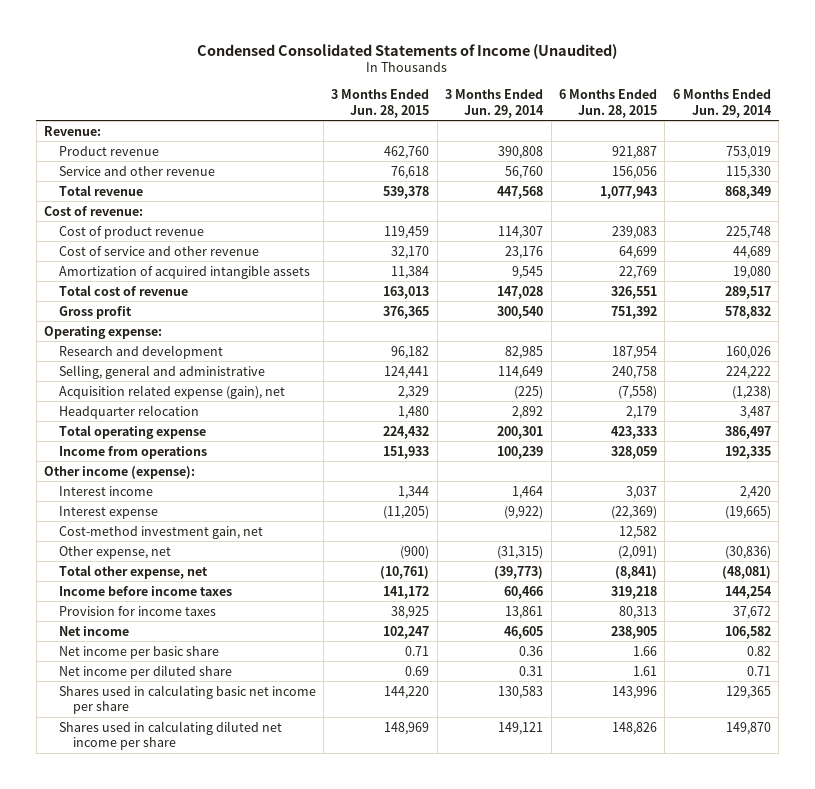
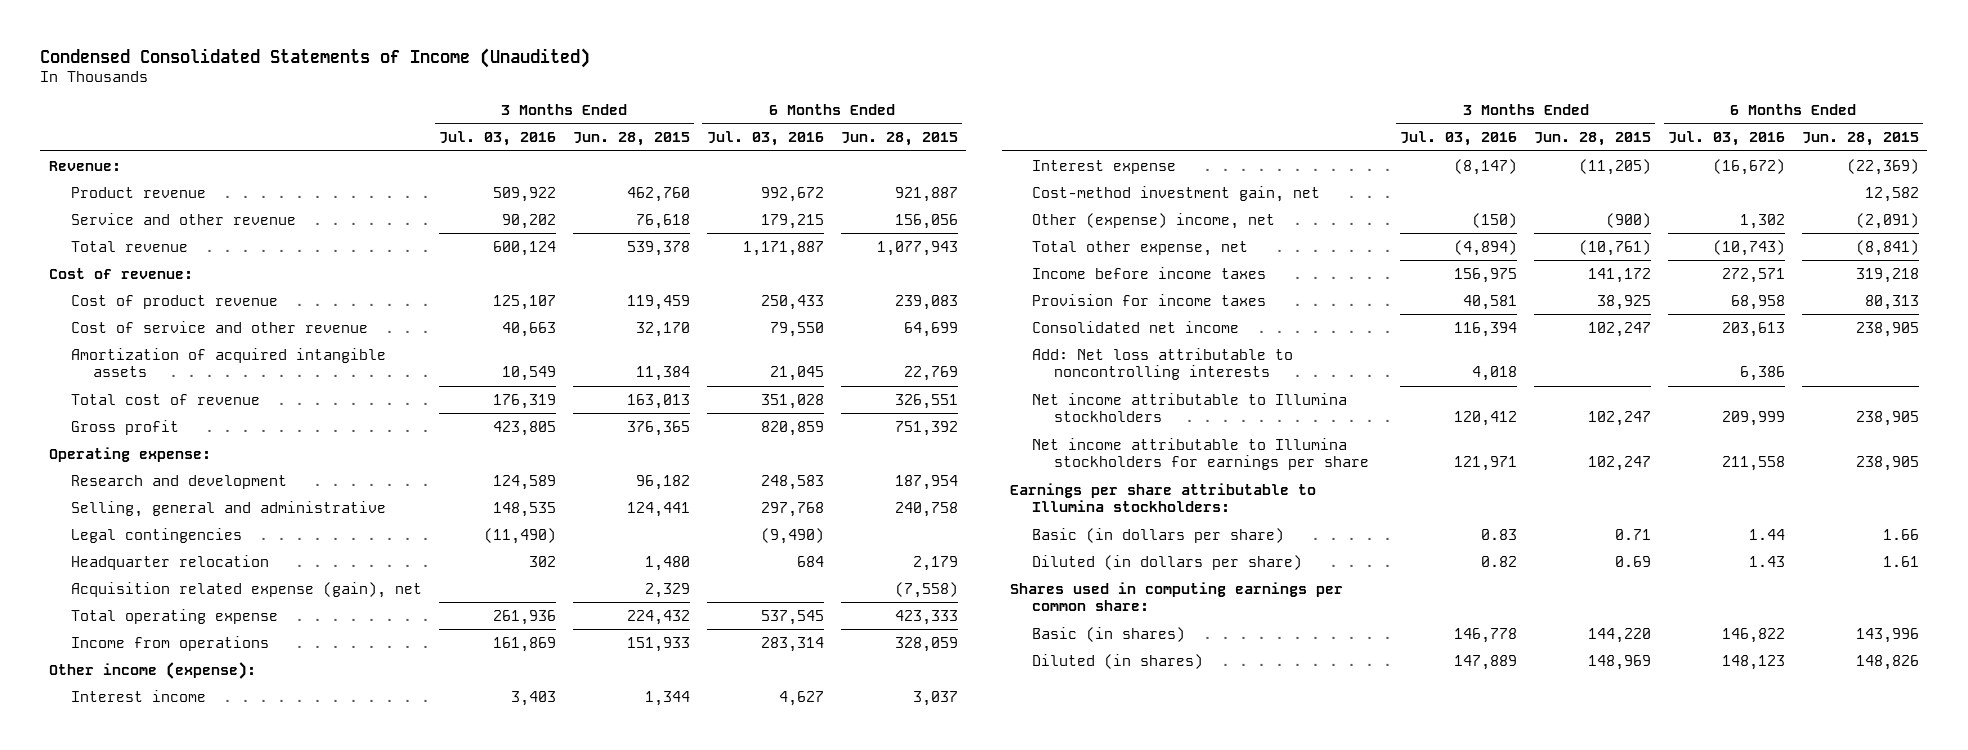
- | 3 Months Ended Jun. 28, 2015 | 3 Months Ended Jun. 29, 2014 | 6 Months Ended Jun. 28, 2015 | 6 Months Ended Jun. 29, 2014
+ | 3 Months Ended Jul. 03, 2016 | 3 Months Ended Jun. 28, 2015 | 6 Months Ended Jul. 03, 2016 | 6 Months Ended Jun. 28, 2015
+ Legal contingencies | (11,490) | | (9,490) |
moved down: Acquisition related expense (gain), net | | 2,329 | | (7,558)
- Other expense, net | (900) | (31,315) | (2,091) | (30,836)
+ Other (expense) income, net | (150) | (900) | 1,302 | (2,091)
- Net income | 102,247 | 46,605 | 238,905 | 106,582
- Net income per basic share | 0.71 | 0.36 | 1.66 | 0.82
- Net income per diluted share | 0.69 | 0.31 | 1.61 | 0.71
- Shares used in calculating basic net income per share | 144,220 | 130,583 | 143,996 | 129,365
- Shares used in calculating diluted net income per share | 148,969 | 149,121 | 148,826 | 149,870
+ Consolidated net income | 116,394 | 102,247 | 203,613 | 238,905
+ Add: Net loss attributable to noncontrolling interests | 4,018 | | 6,386 |
+ Net income attributable to Illumina stockholders | 120,412 | 102,247 | 209,999 | 238,905
+ Net income attributable to Illumina stockholders for earnings per share | 121,971 | 102,247 | 211,558 | 238,905
+ Earnings per share attributable to Illumina stockholders:
+ Basic (in dollars per share) | 0.83 | 0.71 | 1.44 | 1.66
+ Diluted (in dollars per share) | 0.82 | 0.69 | 1.43 | 1.61
+ Shares used in computing earnings per common share:
+ Basic (in shares) | 146,778 | 144,220 | 146,822 | 143,996
+ Diluted (in shares) | 147,889 | 148,969 | 148,123 | 148,826

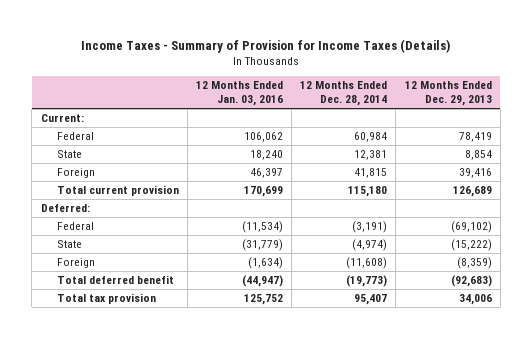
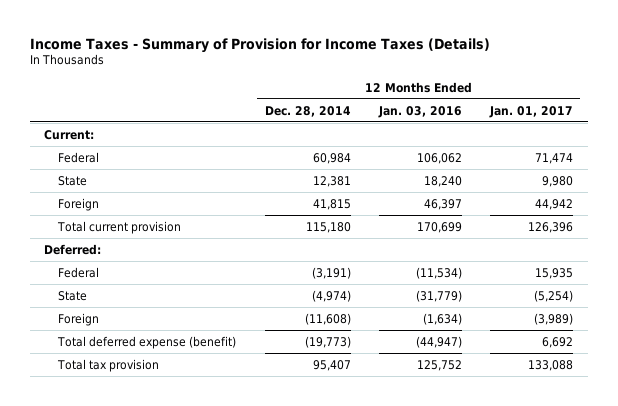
- | 12 Months Ended Jan. 03, 2016 | 12 Months Ended Dec. 28, 2014 | 12 Months Ended Dec. 29, 2013
+ | 12 Months Ended Dec. 28, 2014 | 12 Months Ended Jan. 03, 2016 | 12 Months Ended Jan. 01, 2017
- Total deferred benefit | (44,947) | (19,773) | (92,683)
+ Total deferred expense (benefit) | (19,773) | (44,947) | 6,692

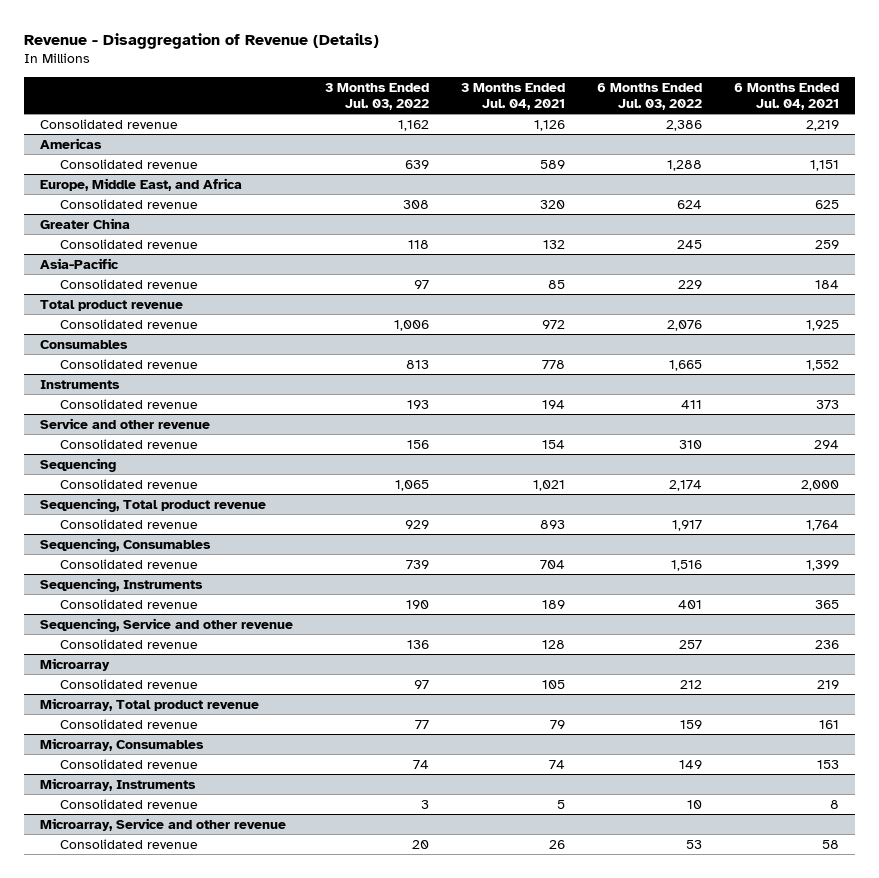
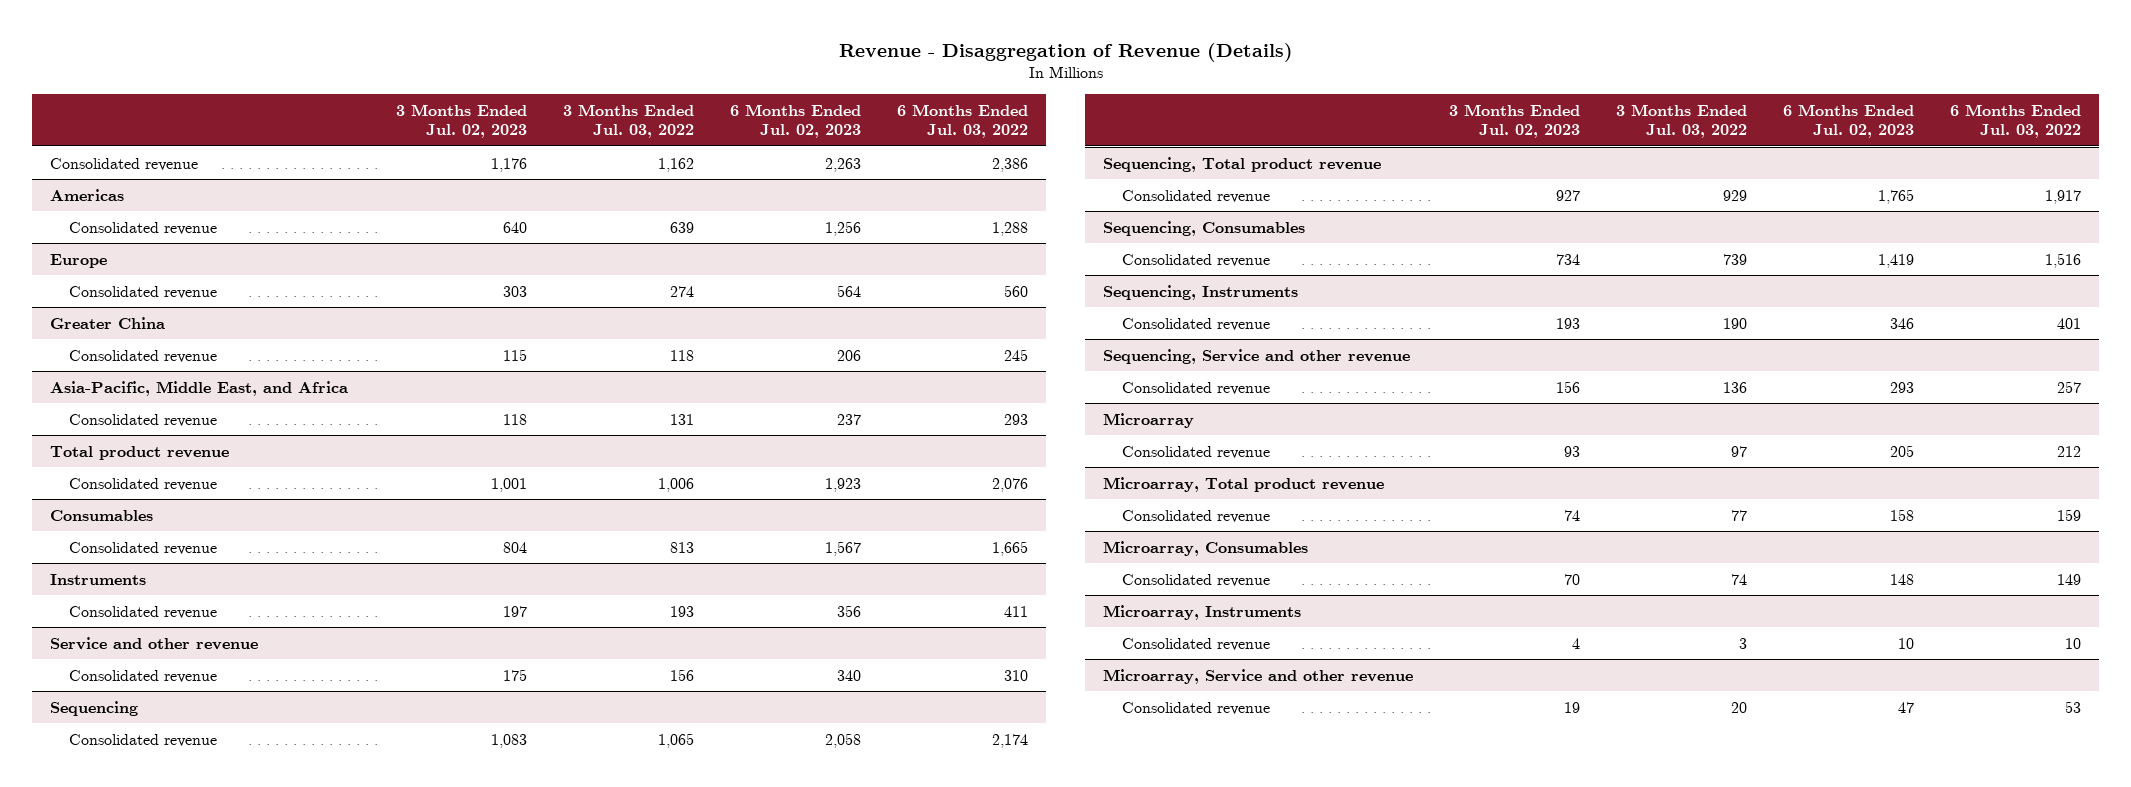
- | 3 Months Ended Jul. 03, 2022 | 3 Months Ended Jul. 04, 2021 | 6 Months Ended Jul. 03, 2022 | 6 Months Ended Jul. 04, 2021
+ | 3 Months Ended Jul. 02, 2023 | 3 Months Ended Jul. 03, 2022 | 6 Months Ended Jul. 02, 2023 | 6 Months Ended Jul. 03, 2022
- Europe, Middle East, and Africa
- Consolidated revenue | 308 | 320 | 624 | 625
+ Europe
+ Consolidated revenue | 303 | 274 | 564 | 560
- Asia-Pacific
- Consolidated revenue | 97 | 85 | 229 | 184
+ Asia-Pacific, Middle East, and Africa
+ Consolidated revenue | 118 | 131 | 237 | 293

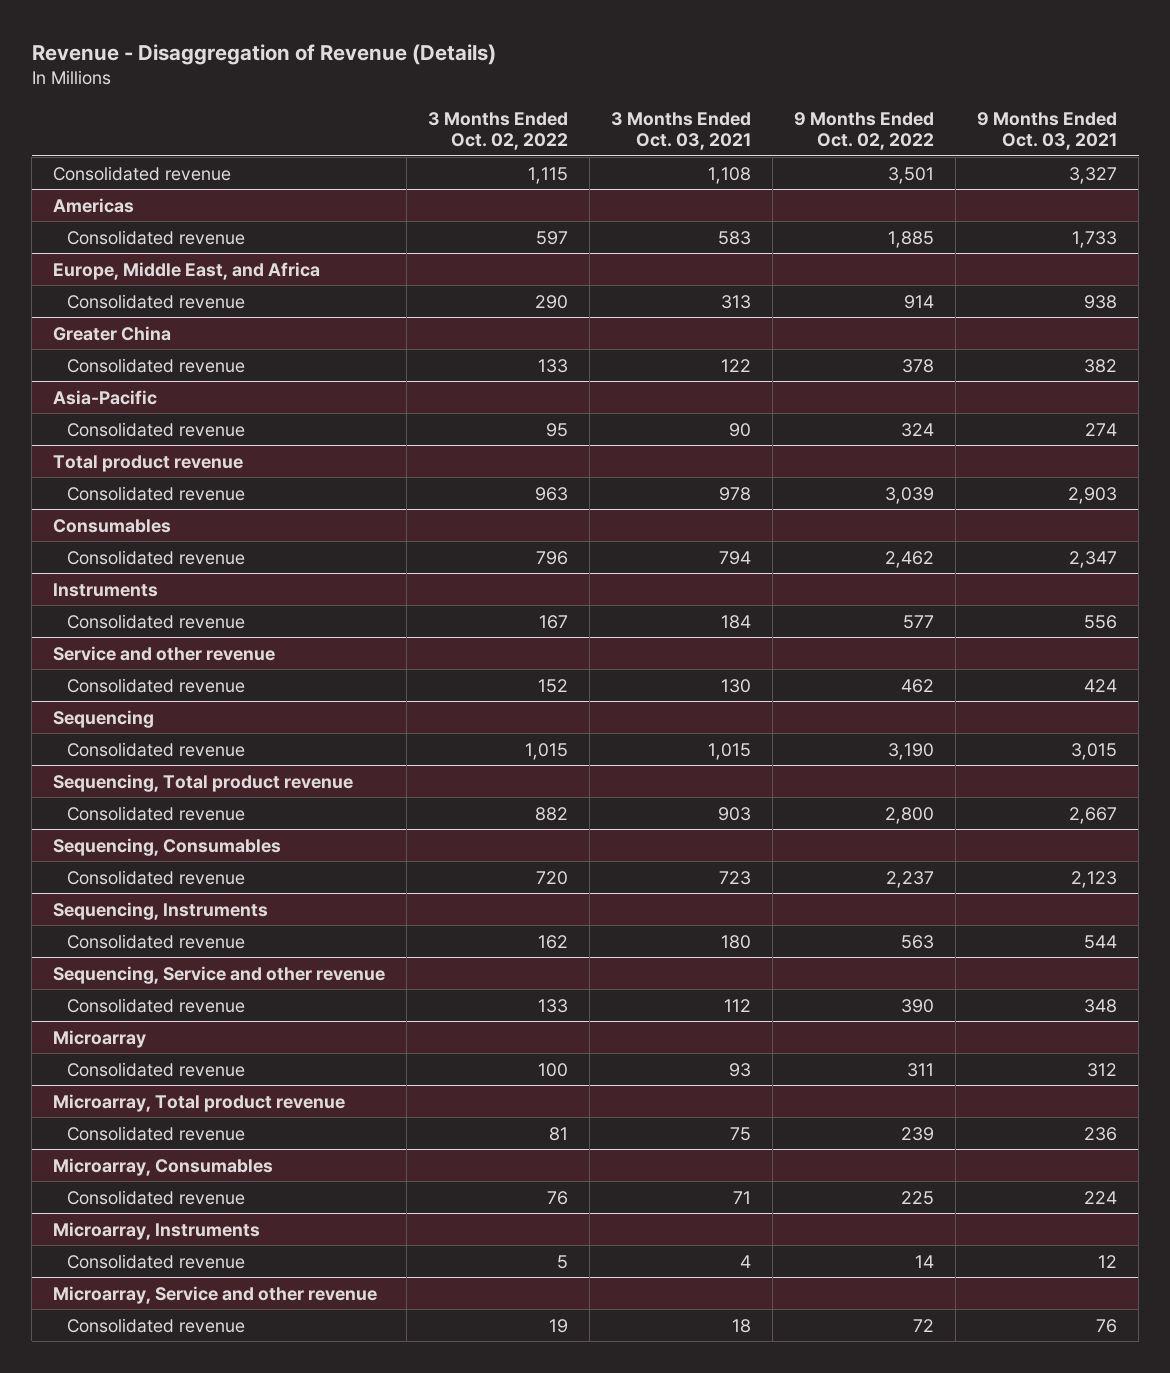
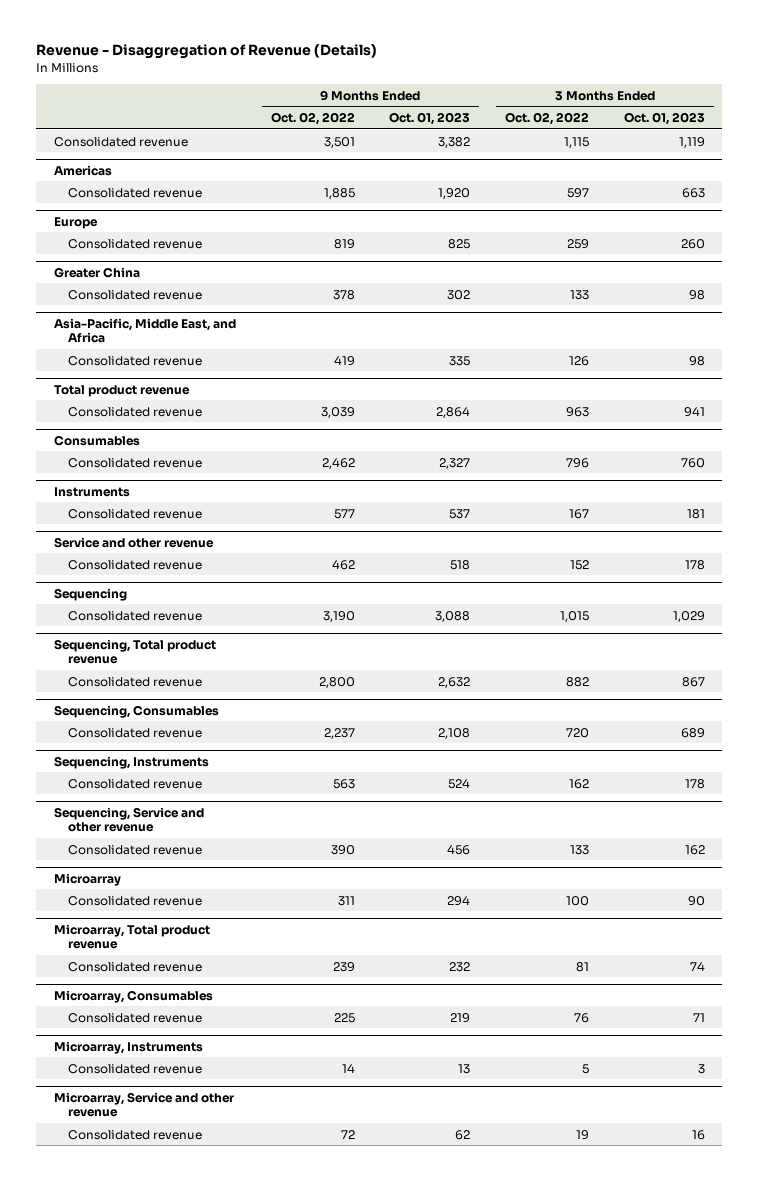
- | 3 Months Ended Oct. 02, 2022 | 3 Months Ended Oct. 03, 2021 | 9 Months Ended Oct. 02, 2022 | 9 Months Ended Oct. 03, 2021
+ | 9 Months Ended Oct. 02, 2022 | 9 Months Ended Oct. 01, 2023 | 3 Months Ended Oct. 02, 2022 | 3 Months Ended Oct. 01, 2023
- Europe, Middle East, and Africa
- Consolidated revenue | 290 | 313 | 914 | 938
+ Europe
+ Consolidated revenue | 819 | 825 | 259 | 260
- Asia-Pacific
- Consolidated revenue | 95 | 90 | 324 | 274
+ Asia-Pacific, Middle East, and Africa
+ Consolidated revenue | 419 | 335 | 126 | 98

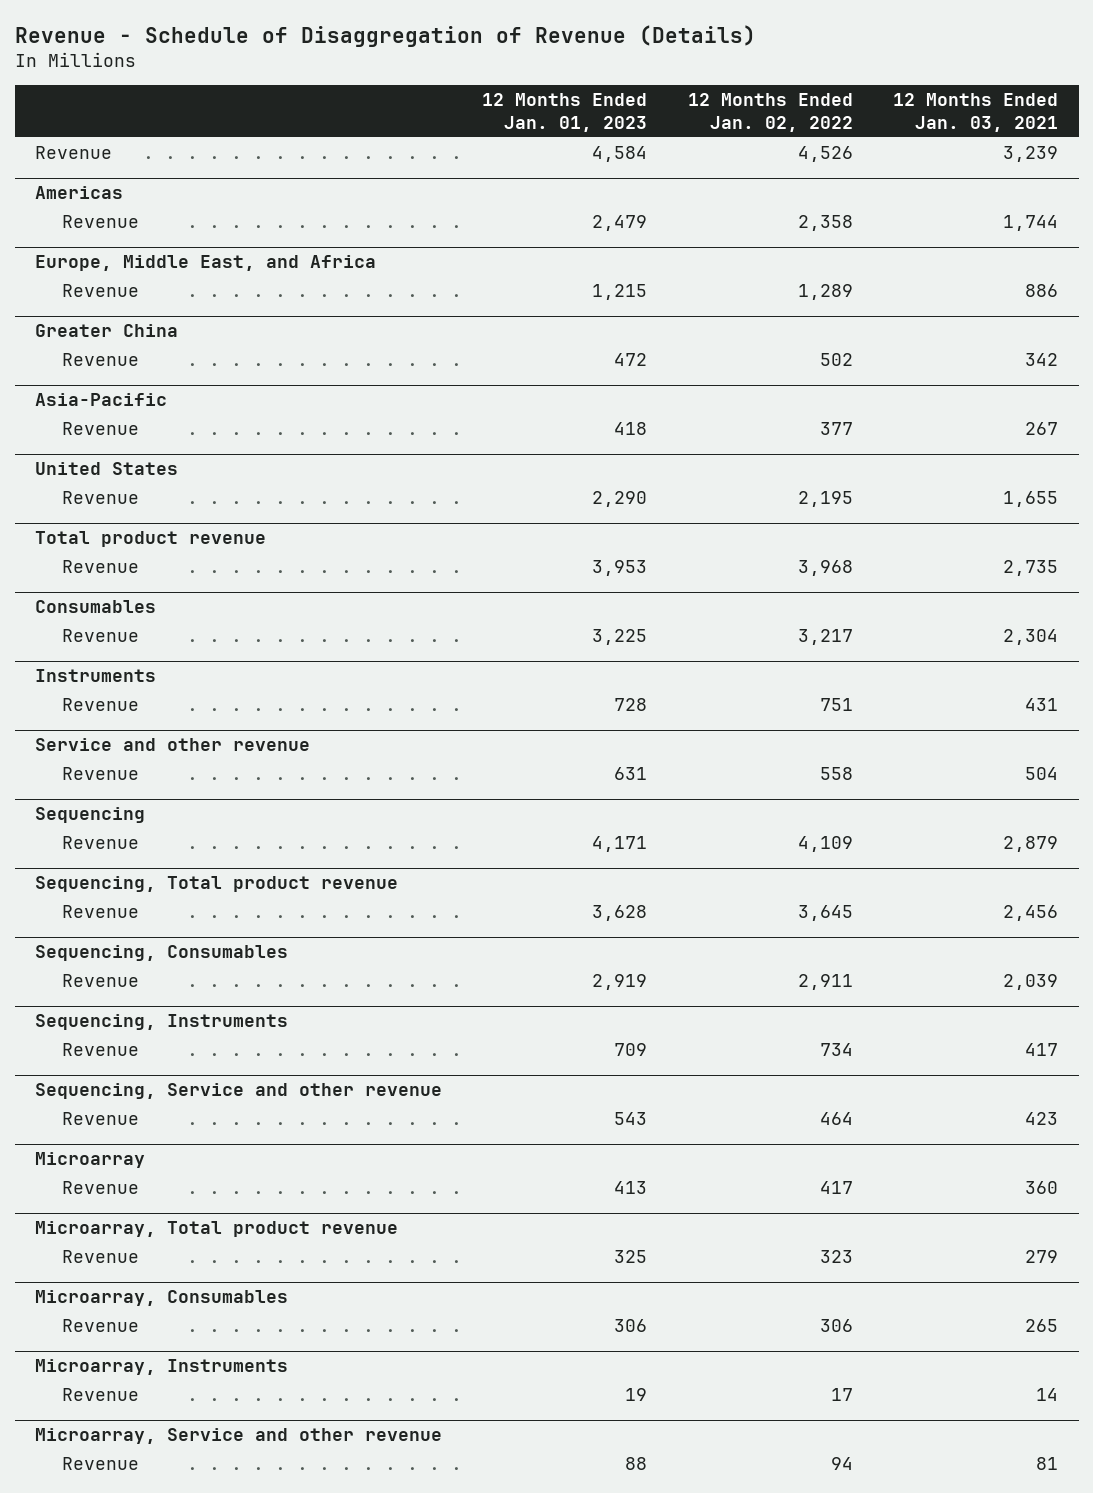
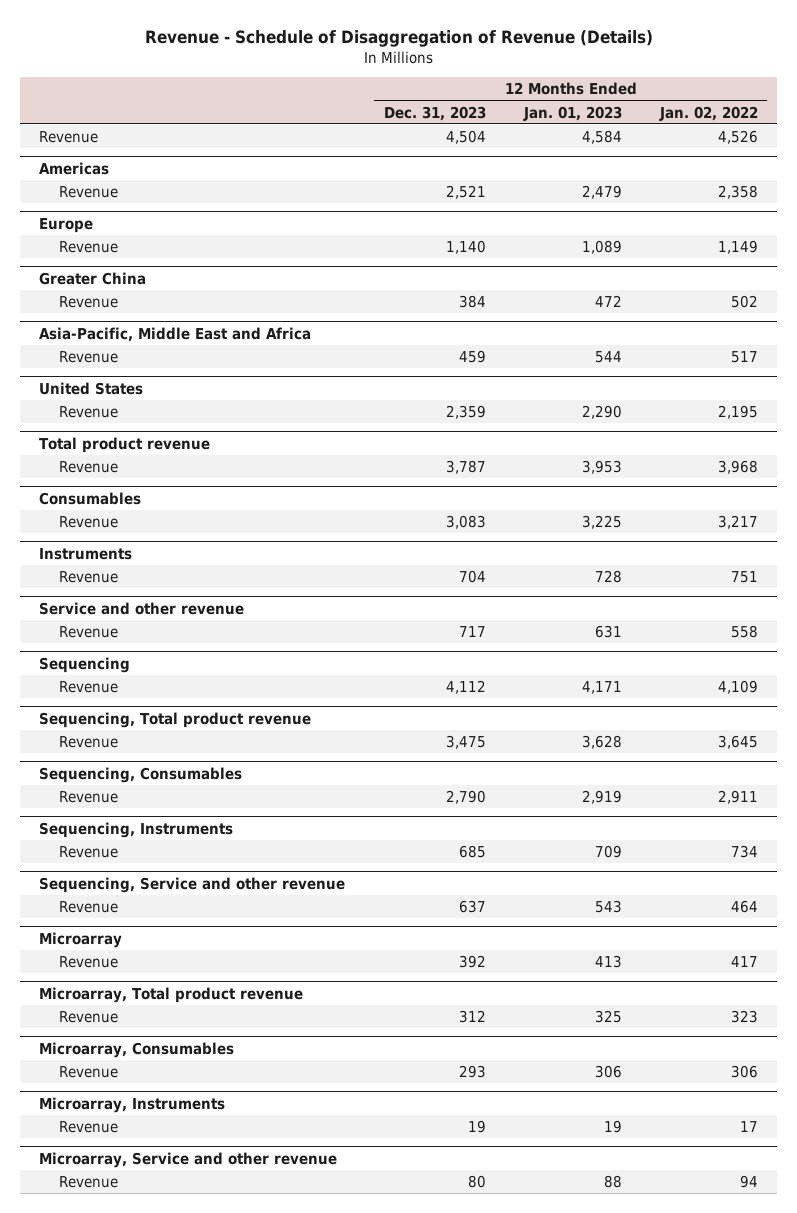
- | 12 Months Ended Jan. 01, 2023 | 12 Months Ended Jan. 02, 2022 | 12 Months Ended Jan. 03, 2021
+ | 12 Months Ended Dec. 31, 2023 | 12 Months Ended Jan. 01, 2023 | 12 Months Ended Jan. 02, 2022
- Europe, Middle East, and Africa
- Revenue | 1,215 | 1,289 | 886
+ Europe
+ Revenue | 1,140 | 1,089 | 1,149
- Asia-Pacific
- Revenue | 418 | 377 | 267
+ Asia-Pacific, Middle East and Africa
+ Revenue | 459 | 544 | 517

